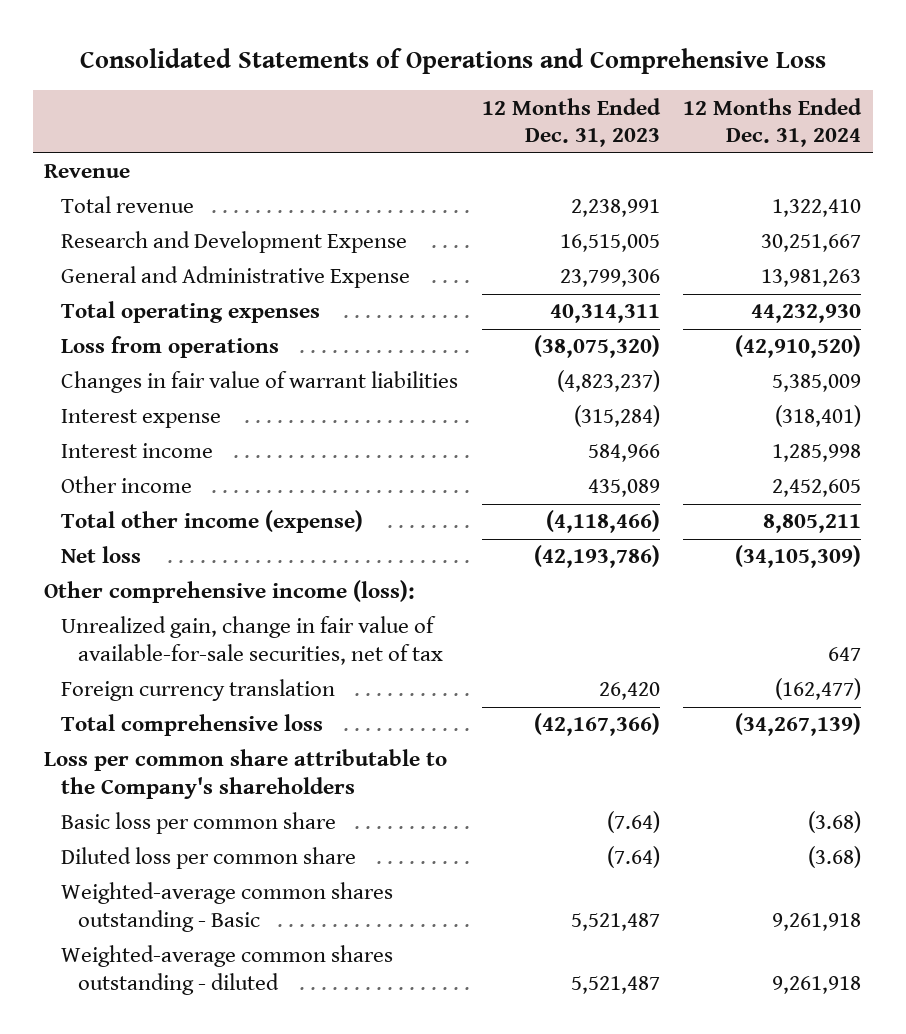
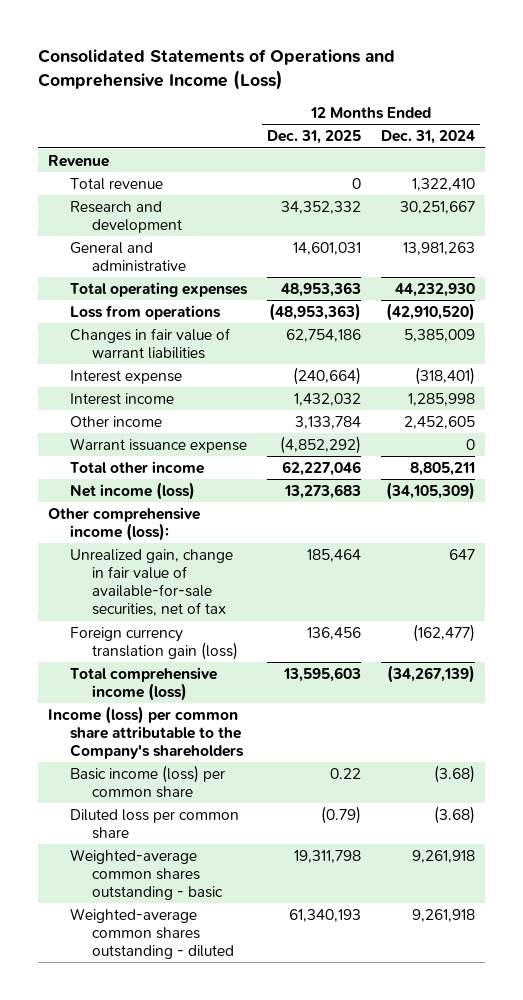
- Consolidated Statements of Operations and Comprehensive Loss
+ Consolidated Statements of Operations and Comprehensive Income (Loss)
- | 12 Months Ended Dec. 31, 2023 | 12 Months Ended Dec. 31, 2024
+ | 12 Months Ended Dec. 31, 2025 | 12 Months Ended Dec. 31, 2024
- Research and Development Expense | 16,515,005 | 30,251,667
- General and Administrative Expense | 23,799,306 | 13,981,263
+ Research and development | 34,352,332 | 30,251,667
+ General and administrative | 14,601,031 | 13,981,263
- Total other income (expense) | (4,118,466) | 8,805,211
- Net loss | (42,193,786) | (34,105,309)
+ Warrant issuance expense | (4,852,292) | 0
+ Total other income | 62,227,046 | 8,805,211
+ Net income (loss) | 13,273,683 | (34,105,309)
- Foreign currency translation | 26,420 | (162,477)
- Total comprehensive loss | (42,167,366) | (34,267,139)
- Loss per common share attributable to the Company's shareholders
- Basic loss per common share | (7.64) | (3.68)
+ Foreign currency translation gain (loss) | 136,456 | (162,477)
+ Total comprehensive income (loss) | 13,595,603 | (34,267,139)
+ Income (loss) per common share attributable to the Company's shareholders
+ Basic income (loss) per common share | 0.22 | (3.68)
- Weighted-average common shares outstanding - Basic | 5,521,487 | 9,261,918
+ Weighted-average common shares outstanding - basic | 19,311,798 | 9,261,918

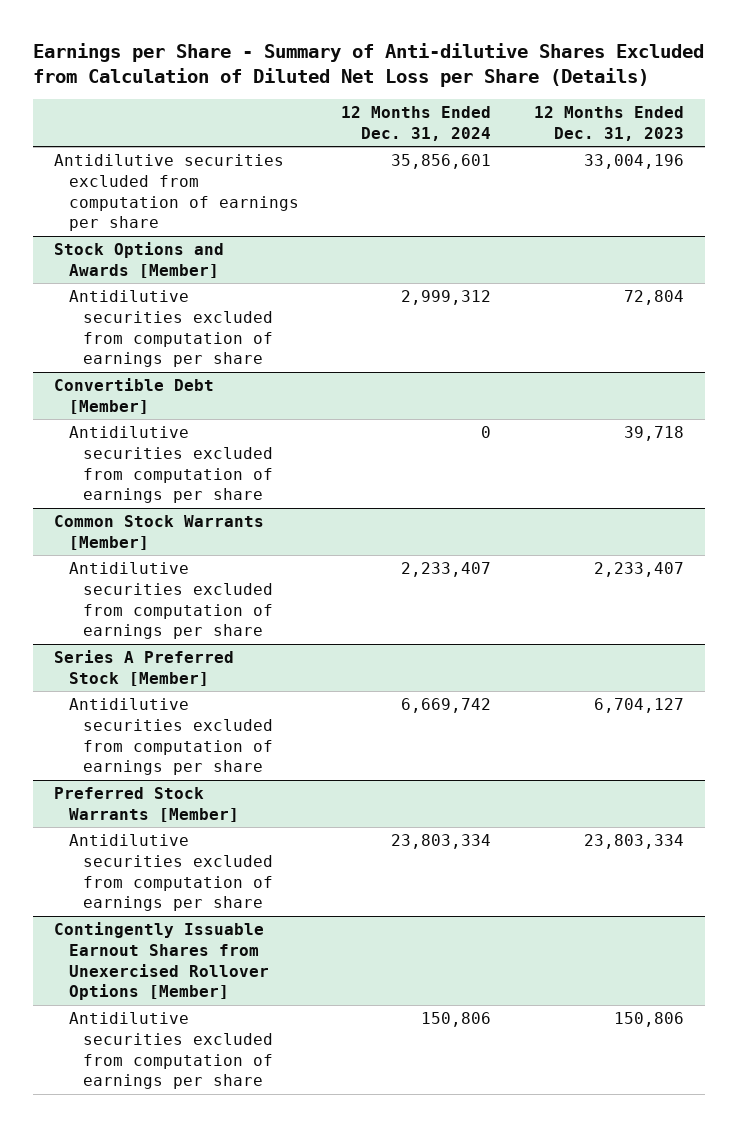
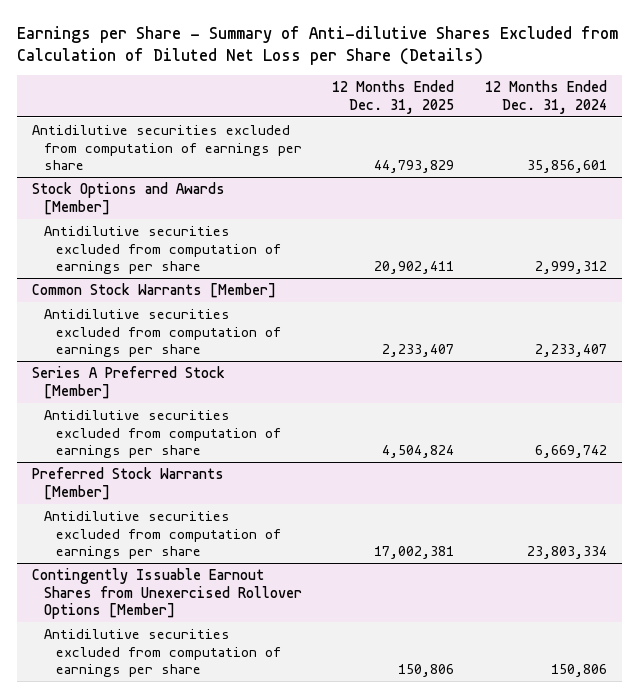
- | 12 Months Ended Dec. 31, 2024 | 12 Months Ended Dec. 31, 2023
+ | 12 Months Ended Dec. 31, 2025 | 12 Months Ended Dec. 31, 2024
- Convertible Debt [Member]
- Antidilutive securities excluded from computation of earnings per share | 0 | 39,718

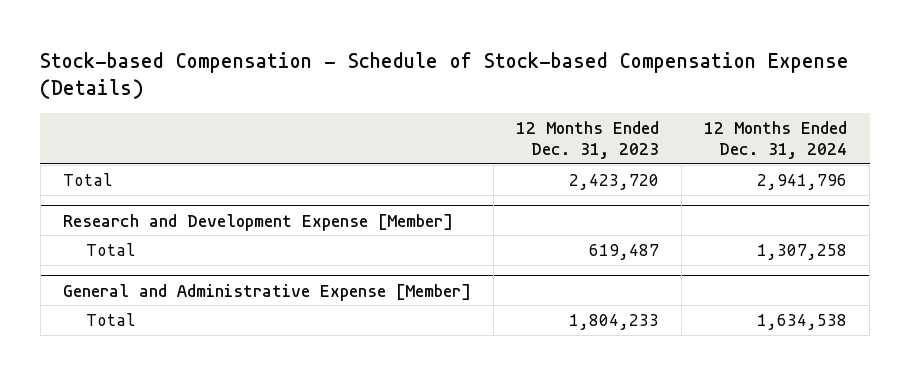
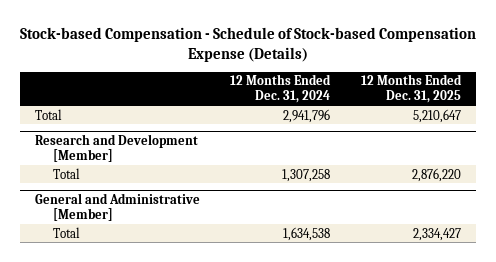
- | 12 Months Ended Dec. 31, 2023 | 12 Months Ended Dec. 31, 2024
+ | 12 Months Ended Dec. 31, 2024 | 12 Months Ended Dec. 31, 2025
- Research and Development Expense [Member]
+ Research and Development [Member]
- General and Administrative Expense [Member]
+ General and Administrative [Member]

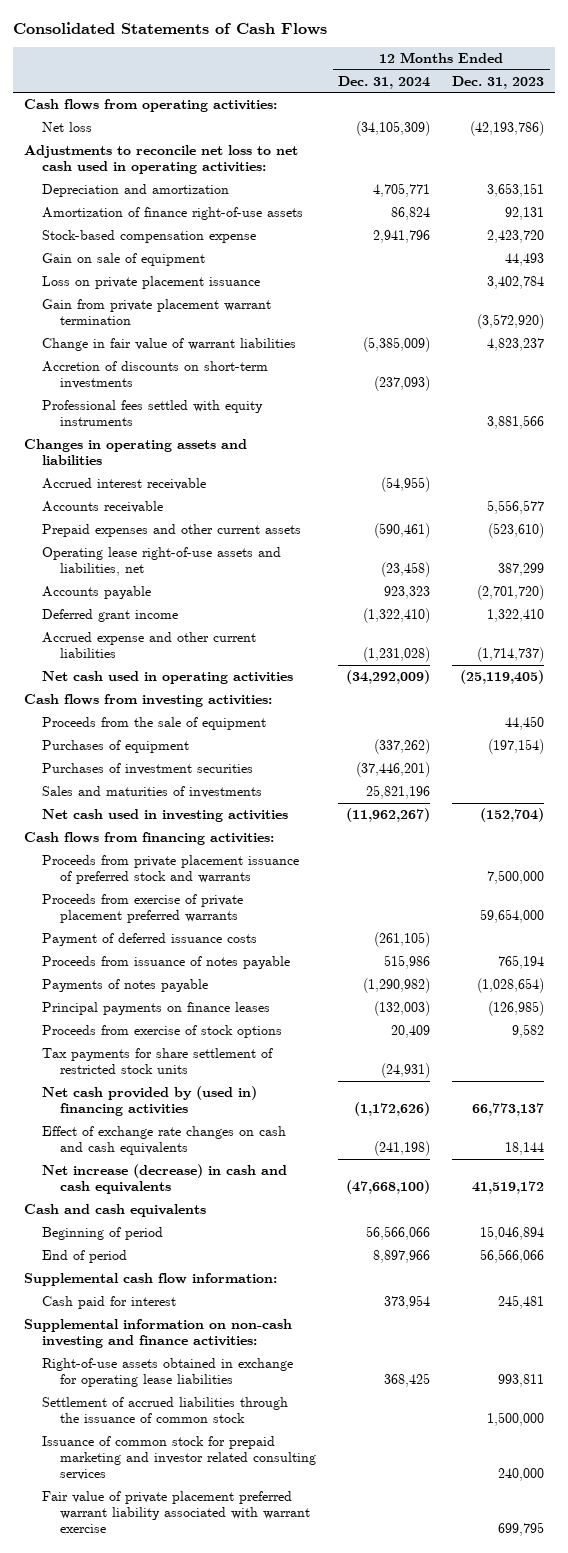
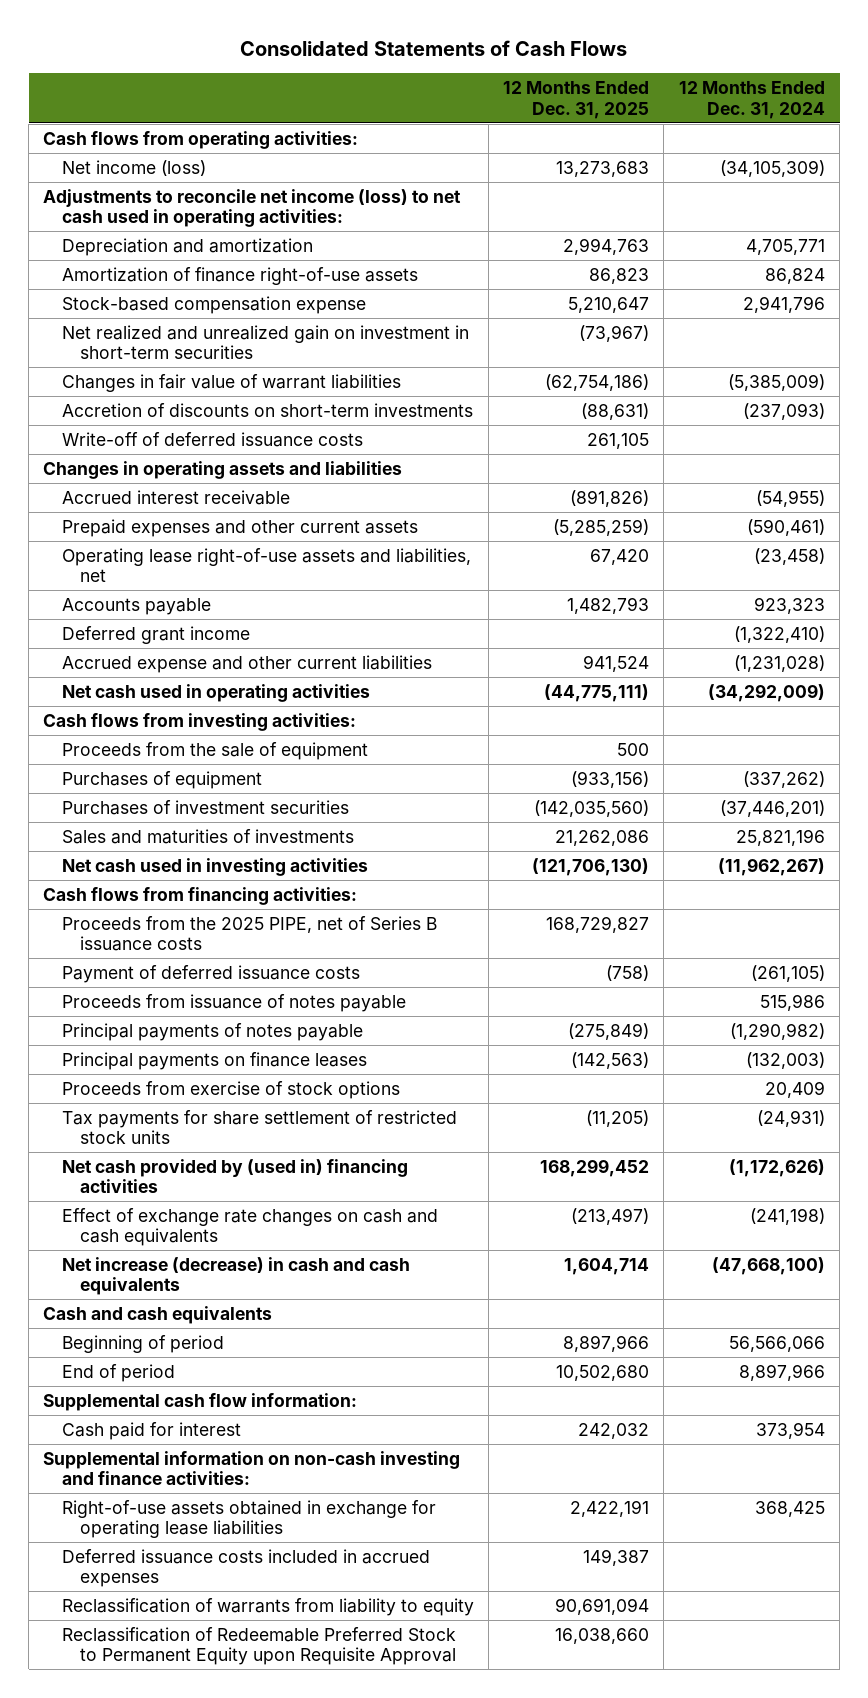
- | 12 Months Ended Dec. 31, 2024 | 12 Months Ended Dec. 31, 2023
+ | 12 Months Ended Dec. 31, 2025 | 12 Months Ended Dec. 31, 2024
- Net loss | (34,105,309) | (42,193,786)
- Adjustments to reconcile net loss to net cash used in operating activities:
+ Net income (loss) | 13,273,683 | (34,105,309)
+ Adjustments to reconcile net income (loss) to net cash used in operating activities:
- Gain on sale of equipment | | 44,493
- Loss on private placement issuance | | 3,402,784
- Gain from private placement warrant termination | | (3,572,920)
- Change in fair value of warrant liabilities | (5,385,009) | 4,823,237
+ Net realized and unrealized gain on investment in short-term securities | (73,967) |
+ Changes in fair value of warrant liabilities | (62,754,186) | (5,385,009)
- Professional fees settled with equity instruments | | 3,881,566
+ Write-off of deferred issuance costs | 261,105 |
- Accounts receivable | | 5,556,577
- Proceeds from private placement issuance of preferred stock and warrants | | 7,500,000
- Proceeds from exercise of private placement preferred warrants | | 59,654,000
+ Proceeds from the 2025 PIPE, net of Series B issuance costs | 168,729,827 |
- Payments of notes payable | (1,290,982) | (1,028,654)
+ Principal payments of notes payable | (275,849) | (1,290,982)
- Settlement of accrued liabilities through the issuance of common stock | | 1,500,000
- Issuance of common stock for prepaid marketing and investor related consulting services | | 240,000
- Fair value of private placement preferred warrant liability associated with warrant exercise | | 699,795
+ Deferred issuance costs included in accrued expenses | 149,387 |
+ Reclassification of warrants from liability to equity | 90,691,094 |
+ Reclassification of Redeemable Preferred Stock to Permanent Equity upon Requisite Approval | 16,038,660 |

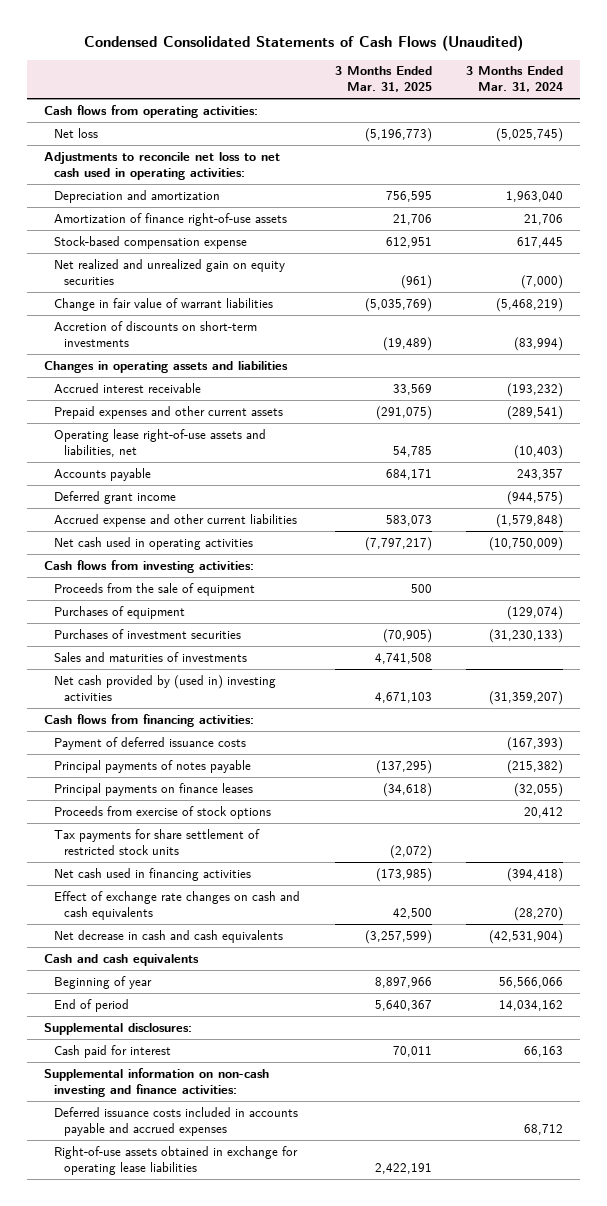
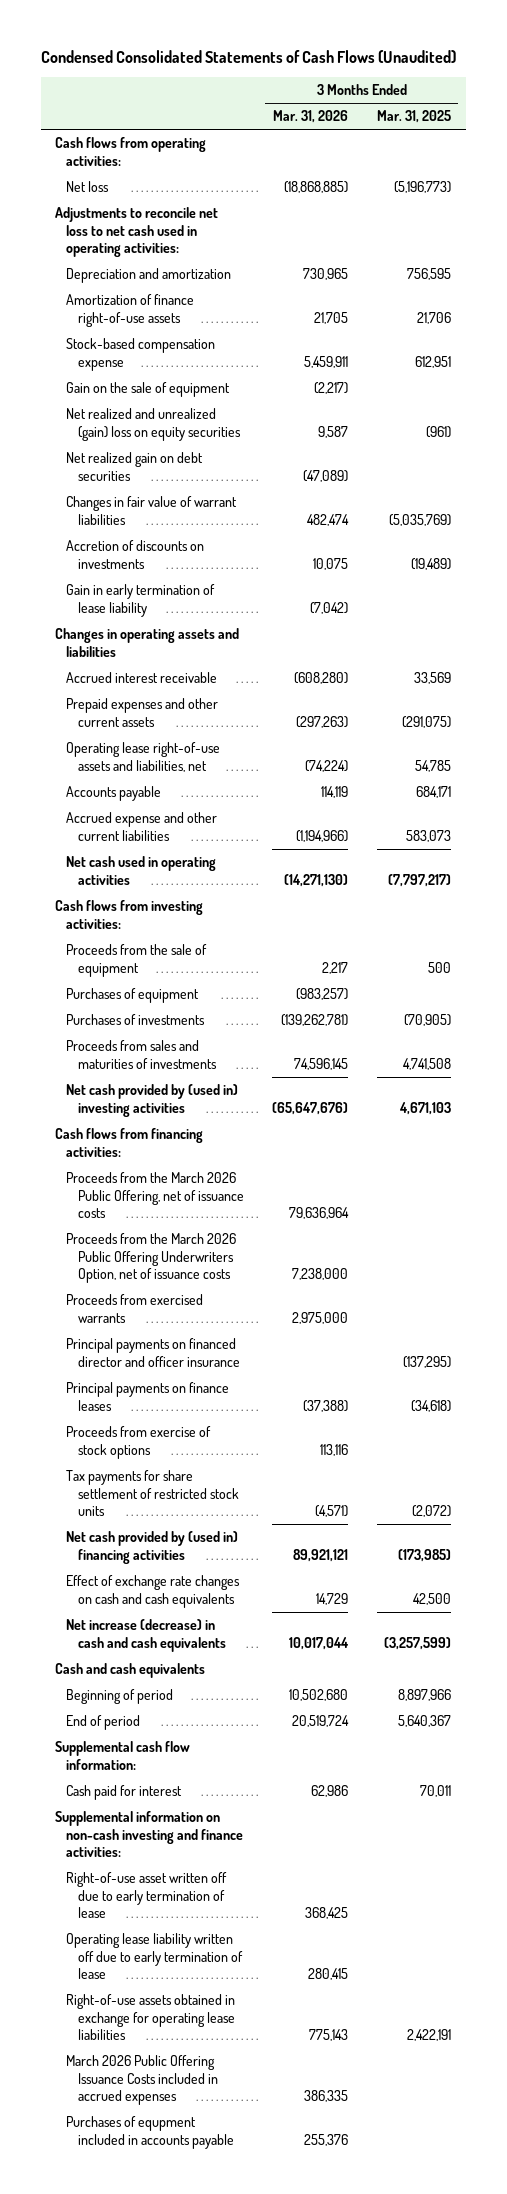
- | 3 Months Ended Mar. 31, 2025 | 3 Months Ended Mar. 31, 2024
+ | 3 Months Ended Mar. 31, 2026 | 3 Months Ended Mar. 31, 2025
- Net realized and unrealized gain on equity securities | (961) | (7,000)
- Change in fair value of warrant liabilities | (5,035,769) | (5,468,219)
- Accretion of discounts on short-term investments | (19,489) | (83,994)
+ Gain on the sale of equipment | (2,217) |
+ Net realized and unrealized (gain) loss on equity securities | 9,587 | (961)
+ Net realized gain on debt securities | (47,089) |
+ Changes in fair value of warrant liabilities | 482,474 | (5,035,769)
+ Accretion of discounts on investments | 10,075 | (19,489)
+ Gain in early termination of lease liability | (7,042) |
- Deferred grant income | | (944,575)
- Purchases of investment securities | (70,905) | (31,230,133)
- Sales and maturities of investments | 4,741,508 |
+ Purchases of investments | (139,262,781) | (70,905)
+ Proceeds from sales and maturities of investments | 74,596,145 | 4,741,508
- Payment of deferred issuance costs | | (167,393)
- Principal payments of notes payable | (137,295) | (215,382)
+ Proceeds from the March 2026 Public Offering, net of issuance costs | 79,636,964 |
+ Proceeds from the March 2026 Public Offering Underwriters Option, net of issuance costs | 7,238,000 |
+ Proceeds from exercised warrants | 2,975,000 |
+ Principal payments on financed director and officer insurance | | (137,295)
- Net cash used in financing activities | (173,985) | (394,418)
+ Net cash provided by (used in) financing activities | 89,921,121 | (173,985)
- Net decrease in cash and cash equivalents | (3,257,599) | (42,531,904)
+ Net increase (decrease) in cash and cash equivalents | 10,017,044 | (3,257,599)
- Beginning of year | 8,897,966 | 56,566,066
+ Beginning of period | 10,502,680 | 8,897,966
- Supplemental disclosures:
+ Supplemental cash flow information:
- Deferred issuance costs included in accounts payable and accrued expenses | | 68,712
+ Right-of-use asset written off due to early termination of lease | 368,425 |
+ Operating lease liability written off due to early termination of lease | 280,415 |
+ March 2026 Public Offering Issuance Costs included in accrued expenses | 386,335 |
+ Purchases of equpment included in accounts payable | 255,376 |

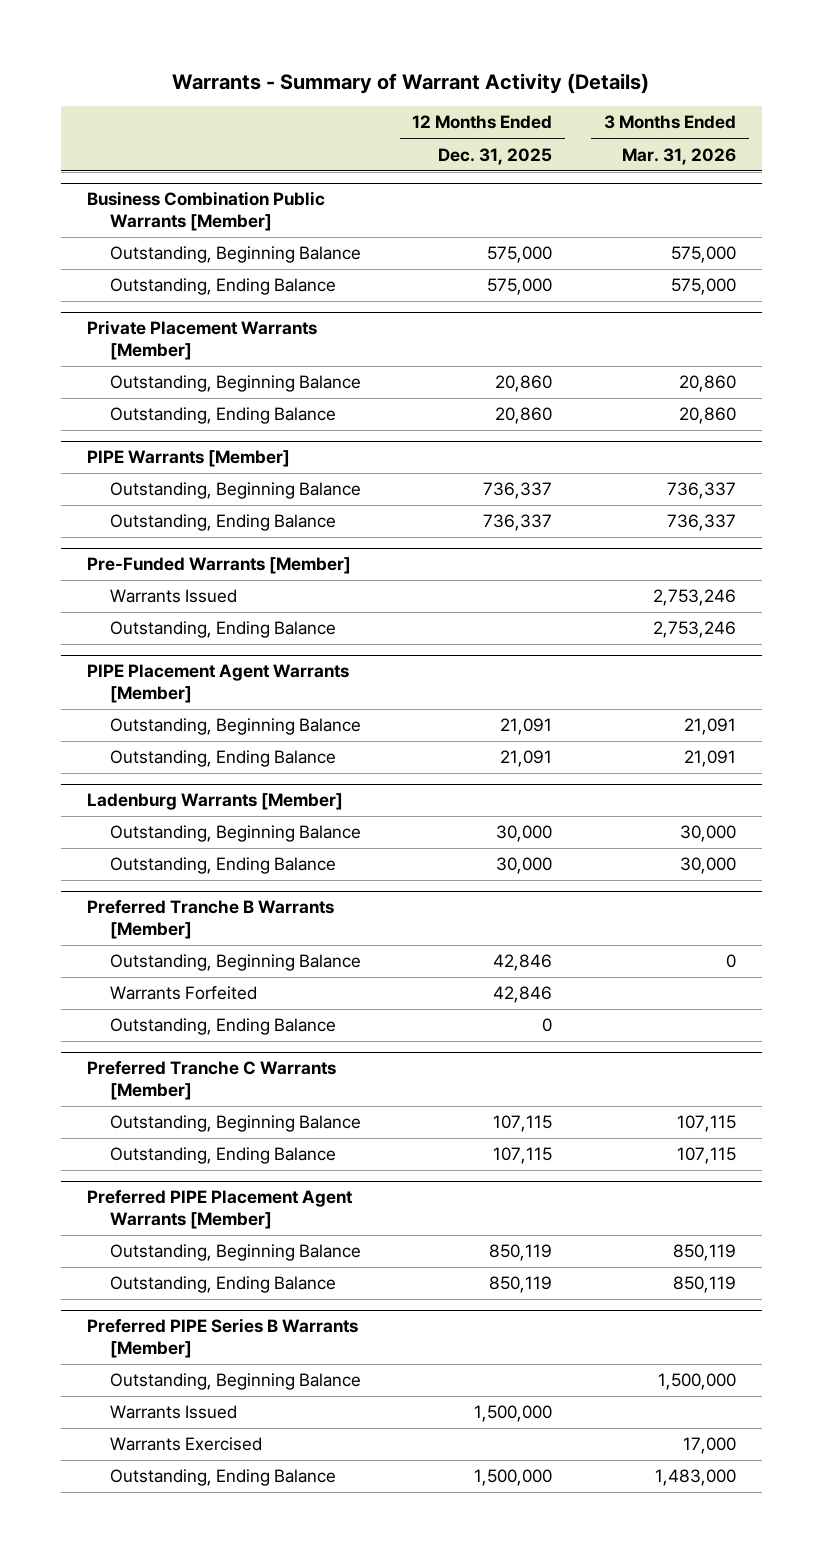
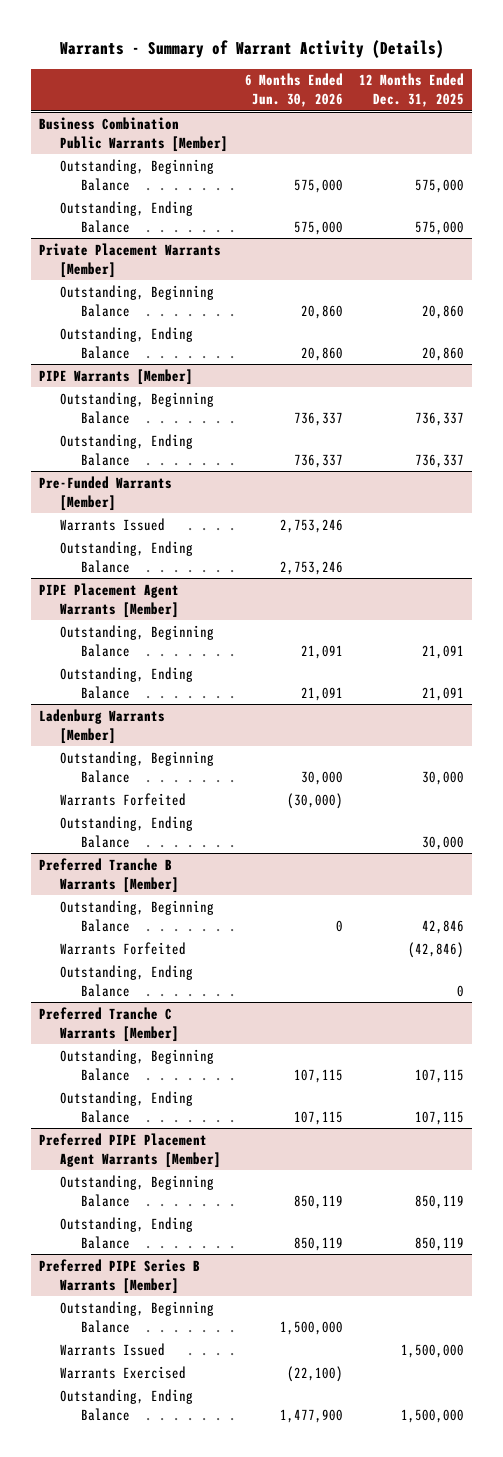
- | 12 Months Ended Dec. 31, 2025 | 3 Months Ended Mar. 31, 2026
+ | 6 Months Ended Jun. 30, 2026 | 12 Months Ended Dec. 31, 2025
@ Ladenburg Warrants [Member]
+ Warrants Forfeited | (30,000) |
@ Preferred Tranche B Warrants [Member]
- Warrants Forfeited | 42,846 |
+ Warrants Forfeited | | (42,846)

